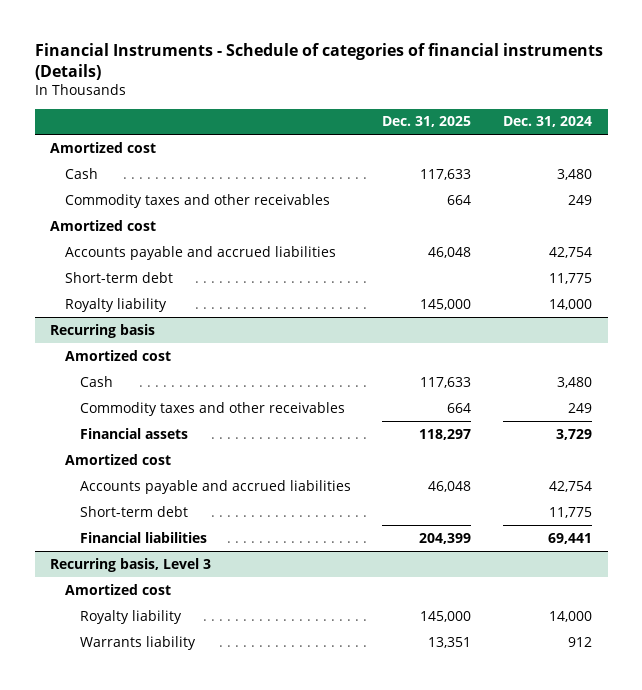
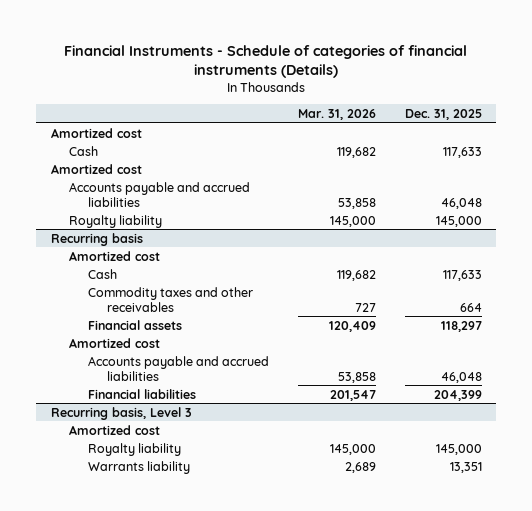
- | Dec. 31, 2025 | Dec. 31, 2024
+ | Mar. 31, 2026 | Dec. 31, 2025
- Commodity taxes and other receivables | 664 | 249
- Short-term debt | | 11,775
@ Recurring basis
- Short-term debt | | 11,775

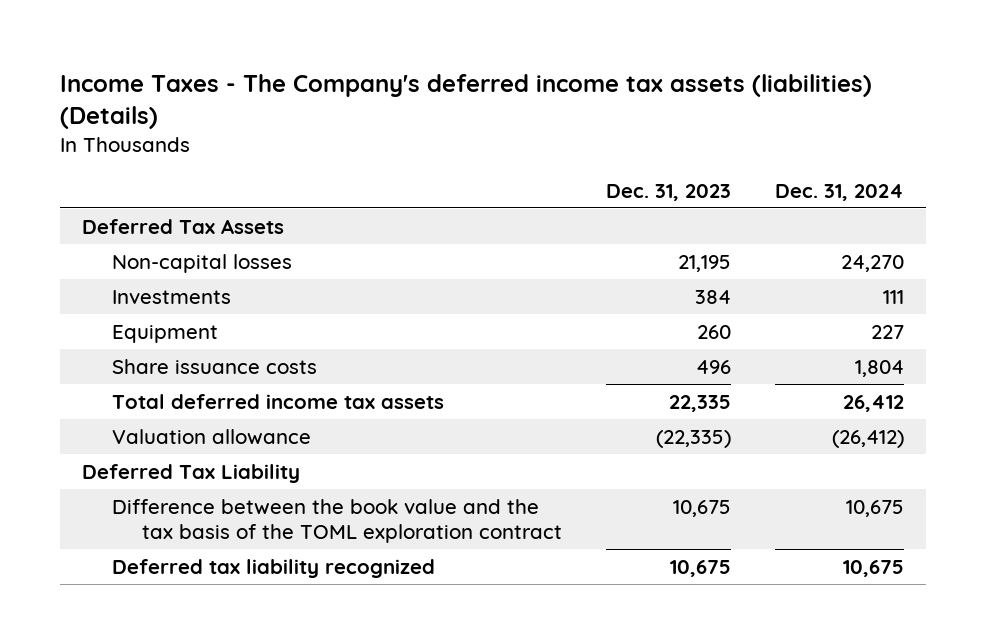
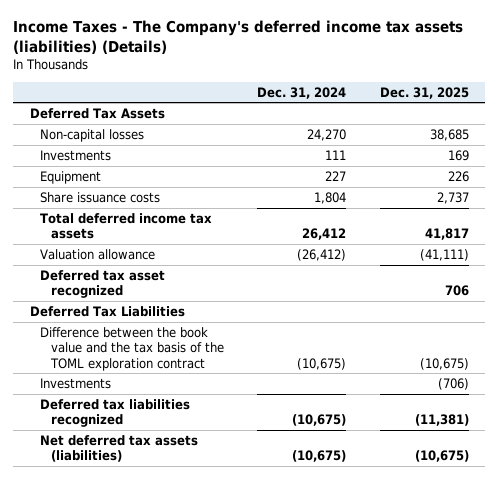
- | Dec. 31, 2023 | Dec. 31, 2024
+ | Dec. 31, 2024 | Dec. 31, 2025
- Deferred Tax Liability
- Difference between the book value and the tax basis of the TOML exploration contract | 10,675 | 10,675
- Deferred tax liability recognized | 10,675 | 10,675
+ Deferred tax asset recognized | | 706
+ Deferred Tax Liabilities
+ Difference between the book value and the tax basis of the TOML exploration contract | (10,675) | (10,675)
+ Investments | | (706)
+ Deferred tax liabilities recognized | (10,675) | (11,381)
+ Net deferred tax assets (liabilities) | (10,675) | (10,675)

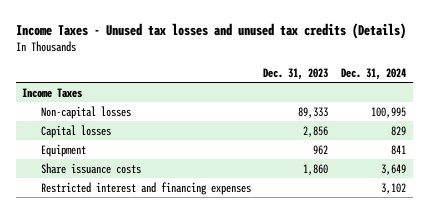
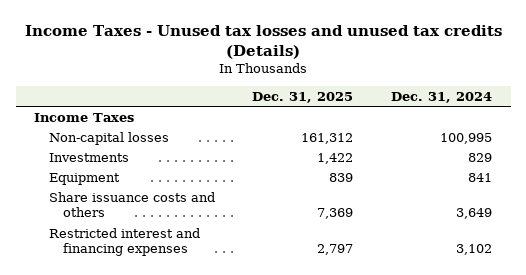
- | Dec. 31, 2023 | Dec. 31, 2024
+ | Dec. 31, 2025 | Dec. 31, 2024
- Capital losses | 2,856 | 829
+ Investments | 1,422 | 829
- Share issuance costs | 1,860 | 3,649
+ Share issuance costs and others | 7,369 | 3,649

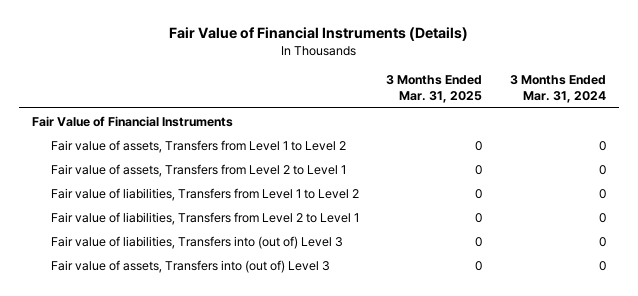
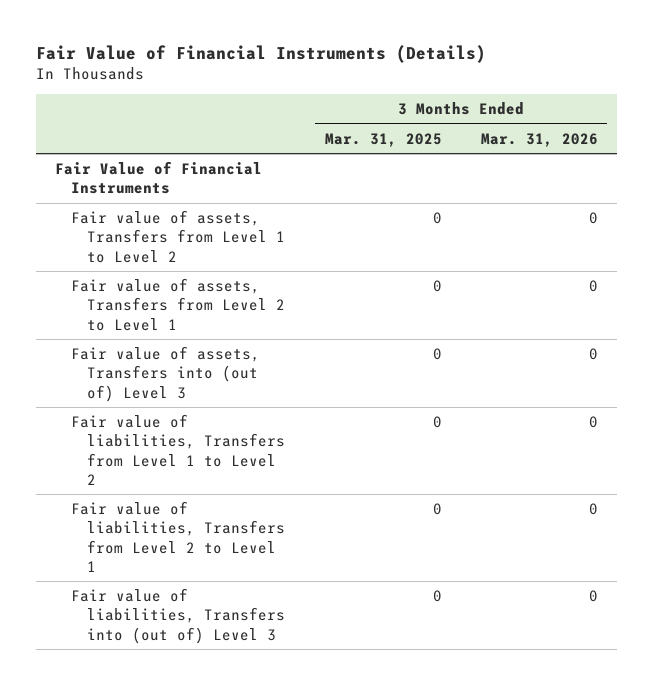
- | 3 Months Ended Mar. 31, 2025 | 3 Months Ended Mar. 31, 2024
+ | 3 Months Ended Mar. 31, 2025 | 3 Months Ended Mar. 31, 2026
moved up: Fair value of assets, Transfers into (out of) Level 3 | 0 | 0

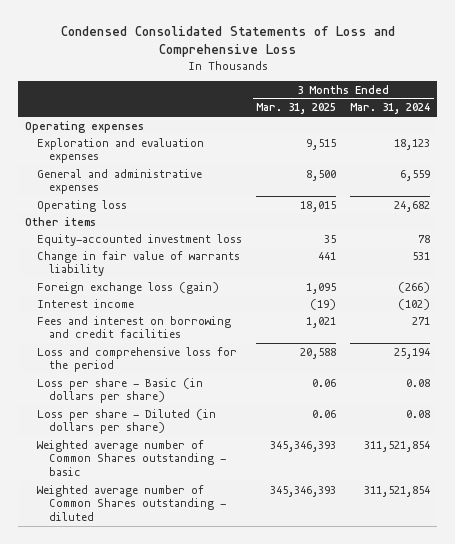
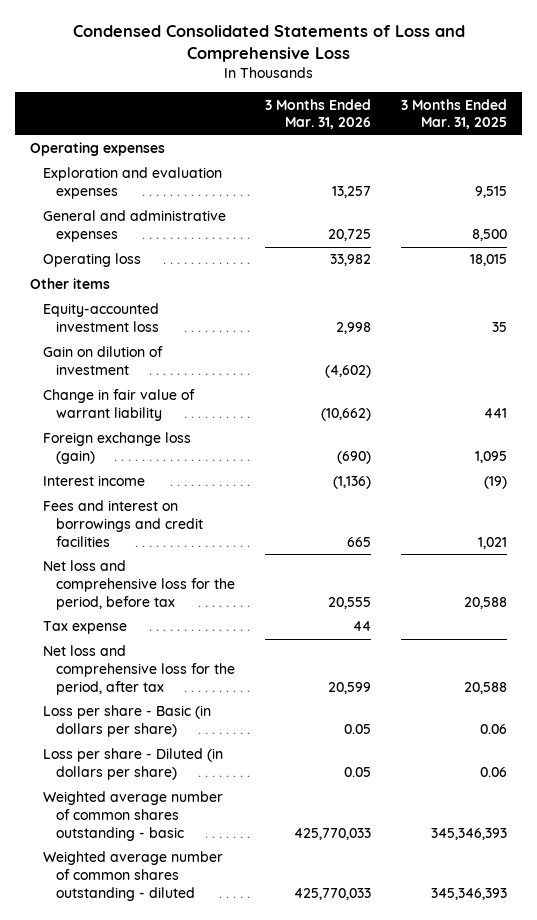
- | 3 Months Ended Mar. 31, 2025 | 3 Months Ended Mar. 31, 2024
+ | 3 Months Ended Mar. 31, 2026 | 3 Months Ended Mar. 31, 2025
- Change in fair value of warrants liability | 441 | 531
+ Gain on dilution of investment | (4,602) |
+ Change in fair value of warrant liability | (10,662) | 441
- Fees and interest on borrowing and credit facilities | 1,021 | 271
- Loss and comprehensive loss for the period | 20,588 | 25,194
+ Fees and interest on borrowings and credit facilities | 665 | 1,021
+ Net loss and comprehensive loss for the period, before tax | 20,555 | 20,588
+ Tax expense | 44 |
+ Net loss and comprehensive loss for the period, after tax | 20,599 | 20,588
- Weighted average number of Common Shares outstanding - basic | 345,346,393 | 311,521,854
- Weighted average number of Common Shares outstanding - diluted | 345,346,393 | 311,521,854
+ Weighted average number of common shares outstanding - basic | 425,770,033 | 345,346,393
+ Weighted average number of common shares outstanding - diluted | 425,770,033 | 345,346,393

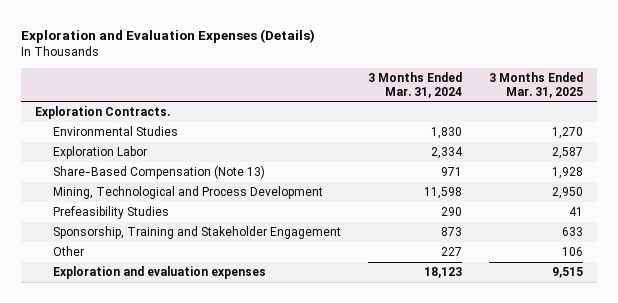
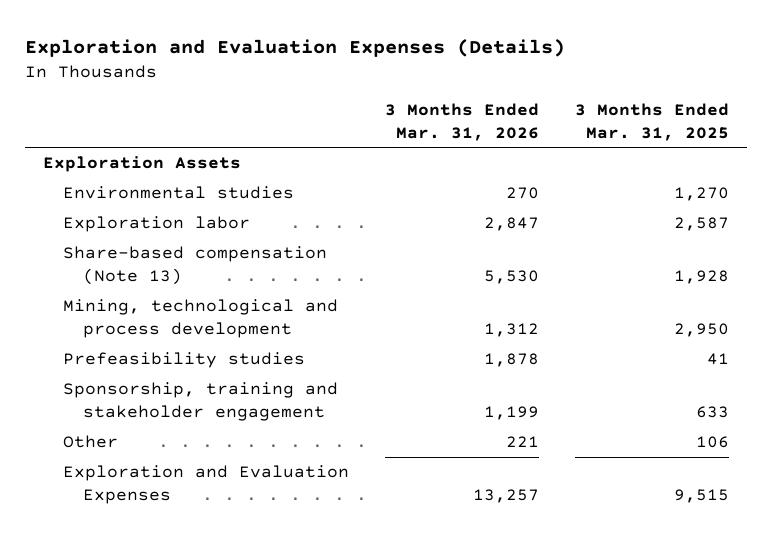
- | 3 Months Ended Mar. 31, 2024 | 3 Months Ended Mar. 31, 2025
+ | 3 Months Ended Mar. 31, 2026 | 3 Months Ended Mar. 31, 2025
- Exploration Contracts.
- Environmental Studies | 1,830 | 1,270
- Exploration Labor | 2,334 | 2,587
- Share-Based Compensation (Note 13) | 971 | 1,928
- Mining, Technological and Process Development | 11,598 | 2,950
- Prefeasibility Studies | 290 | 41
- Sponsorship, Training and Stakeholder Engagement | 873 | 633
+ Exploration Assets
+ Environmental studies | 270 | 1,270
+ Exploration labor | 2,847 | 2,587
+ Share-based compensation (Note 13) | 5,530 | 1,928
+ Mining, technological and process development | 1,312 | 2,950
+ Prefeasibility studies | 1,878 | 41
+ Sponsorship, training and stakeholder engagement | 1,199 | 633
- Exploration and evaluation expenses | 18,123 | 9,515
+ Exploration and Evaluation Expenses | 13,257 | 9,515

